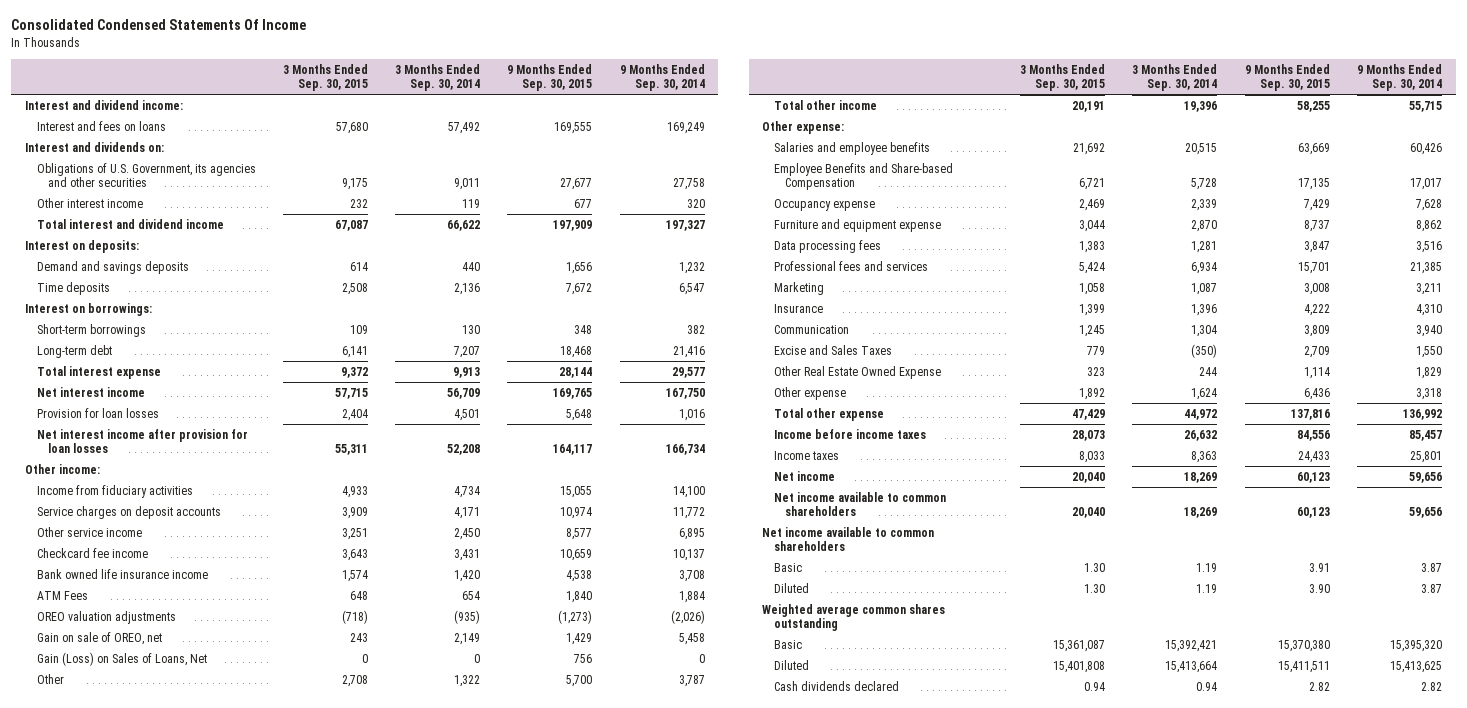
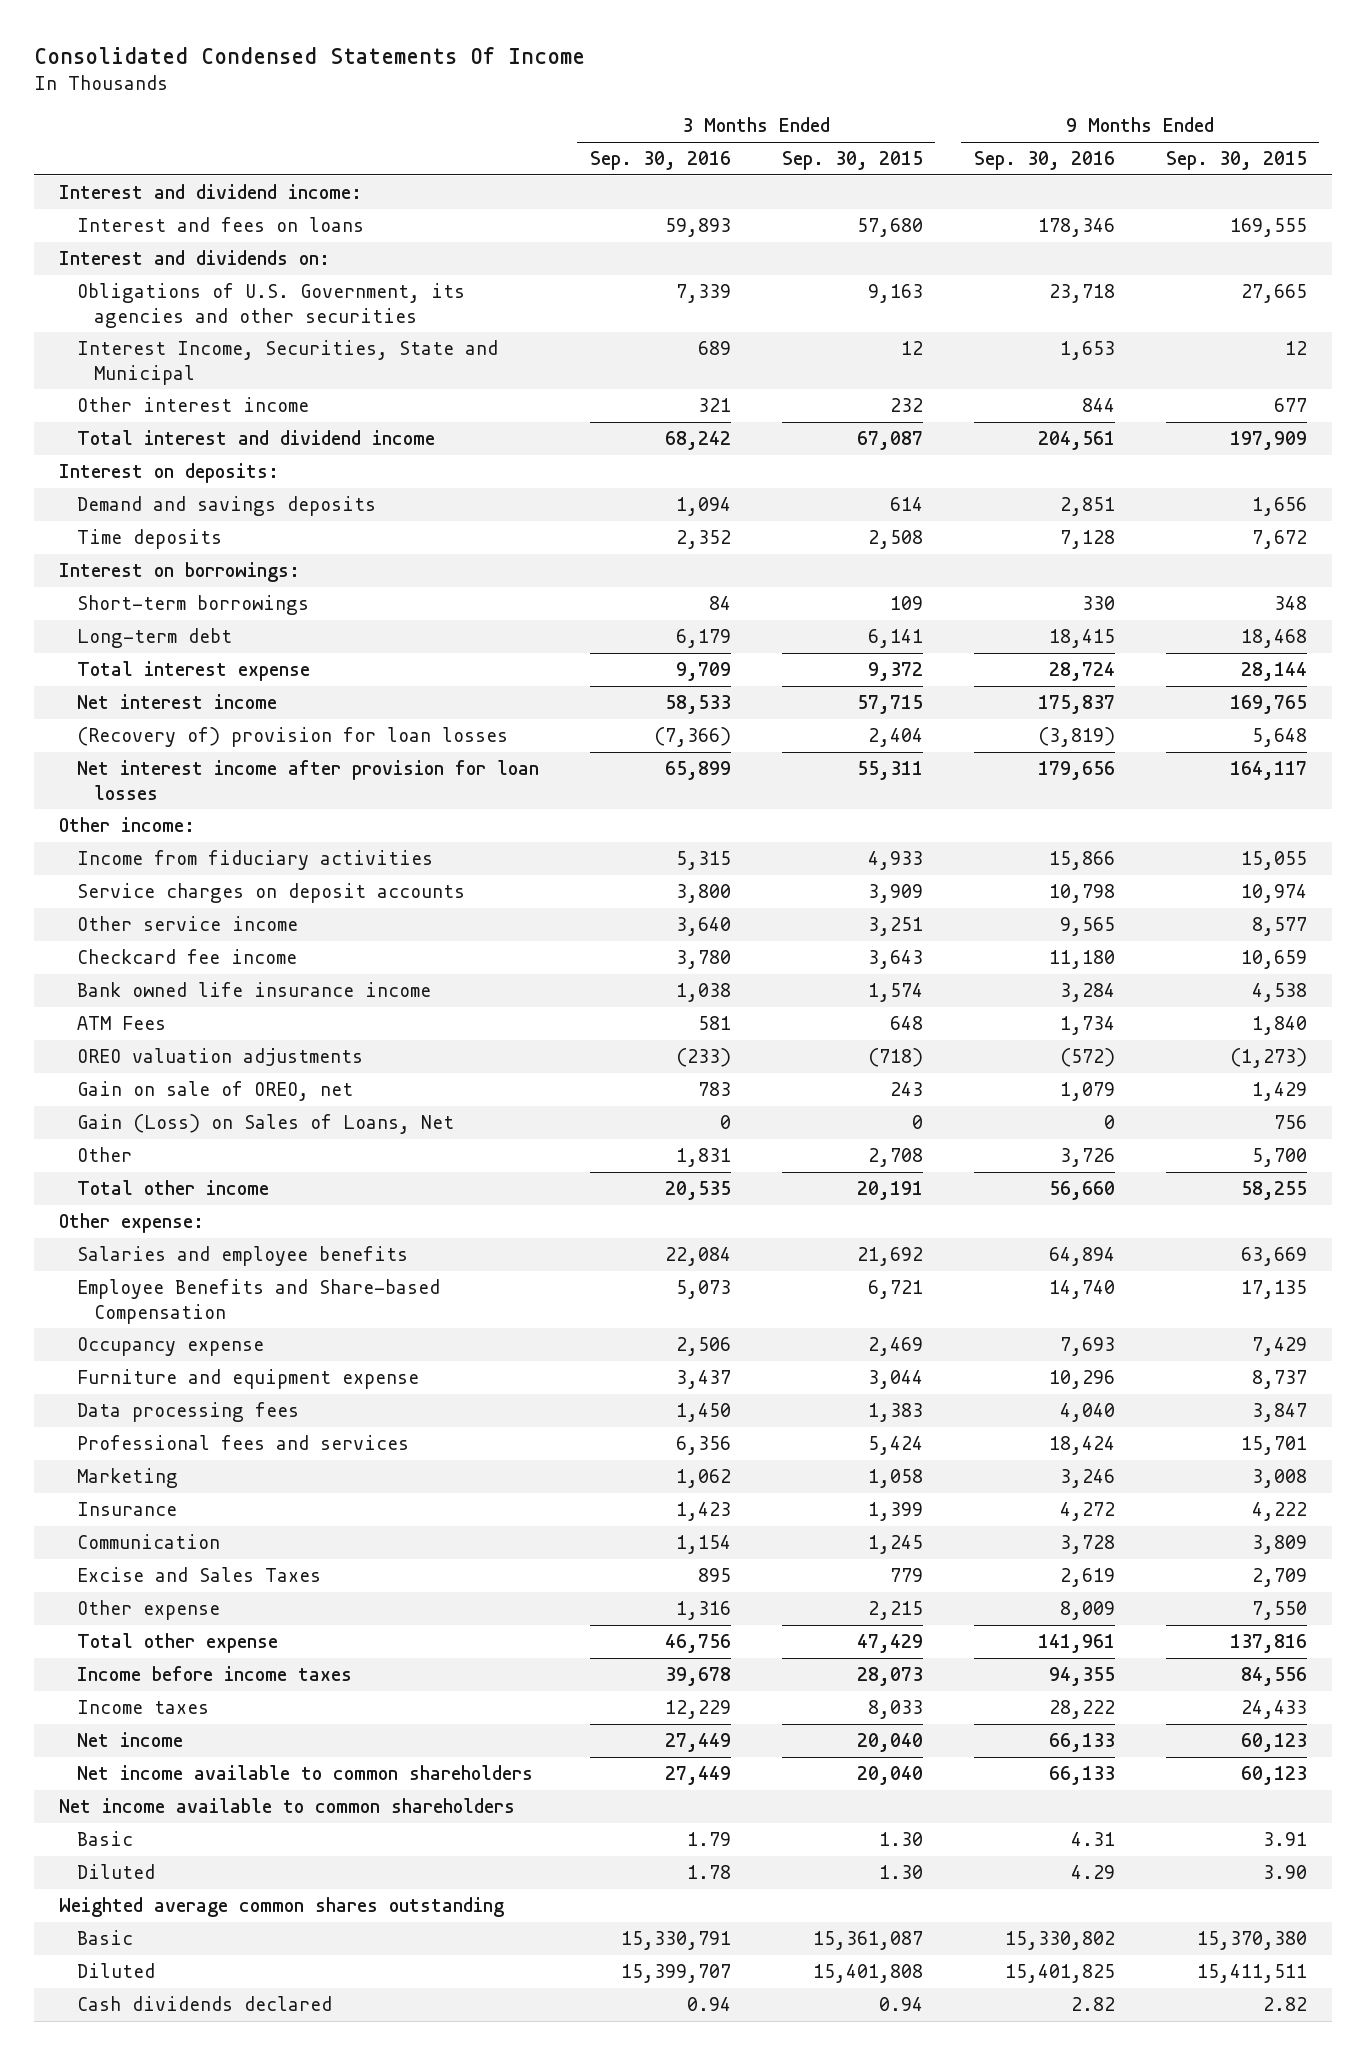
- | 3 Months Ended Sep. 30, 2015 | 3 Months Ended Sep. 30, 2014 | 9 Months Ended Sep. 30, 2015 | 9 Months Ended Sep. 30, 2014
+ | 3 Months Ended Sep. 30, 2016 | 3 Months Ended Sep. 30, 2015 | 9 Months Ended Sep. 30, 2016 | 9 Months Ended Sep. 30, 2015
- Obligations of U.S. Government, its agencies and other securities | 9,175 | 9,011 | 27,677 | 27,758
+ Obligations of U.S. Government, its agencies and other securities | 7,339 | 9,163 | 23,718 | 27,665
+ Interest Income, Securities, State and Municipal | 689 | 12 | 1,653 | 12
- Provision for loan losses | 2,404 | 4,501 | 5,648 | 1,016
+ (Recovery of) provision for loan losses | (7,366) | 2,404 | (3,819) | 5,648
- Other Real Estate Owned Expense | 323 | 244 | 1,114 | 1,829
- Other expense | 1,892 | 1,624 | 6,436 | 3,318
+ Other expense | 1,316 | 2,215 | 8,009 | 7,550

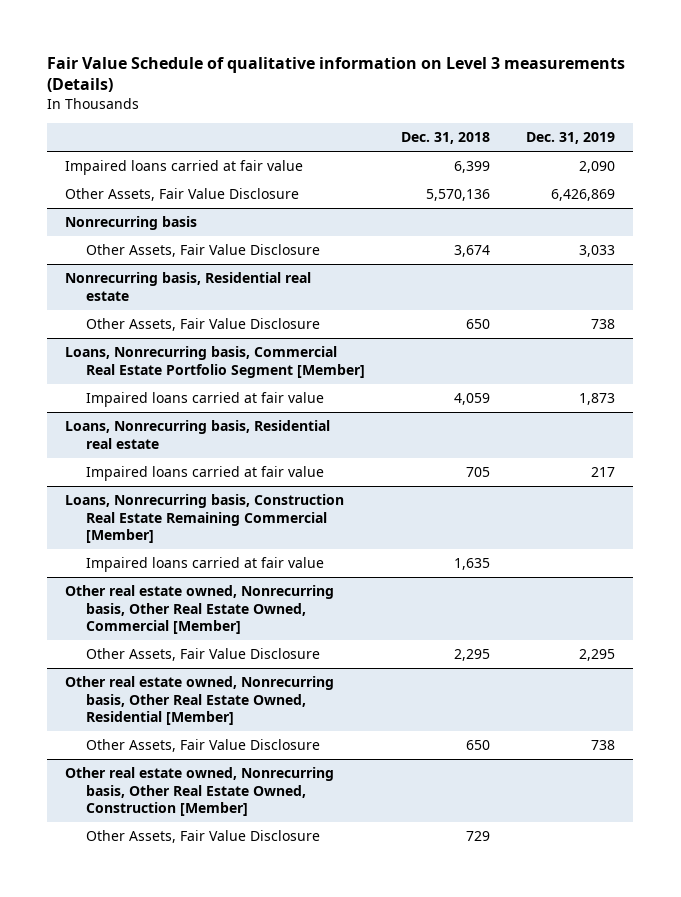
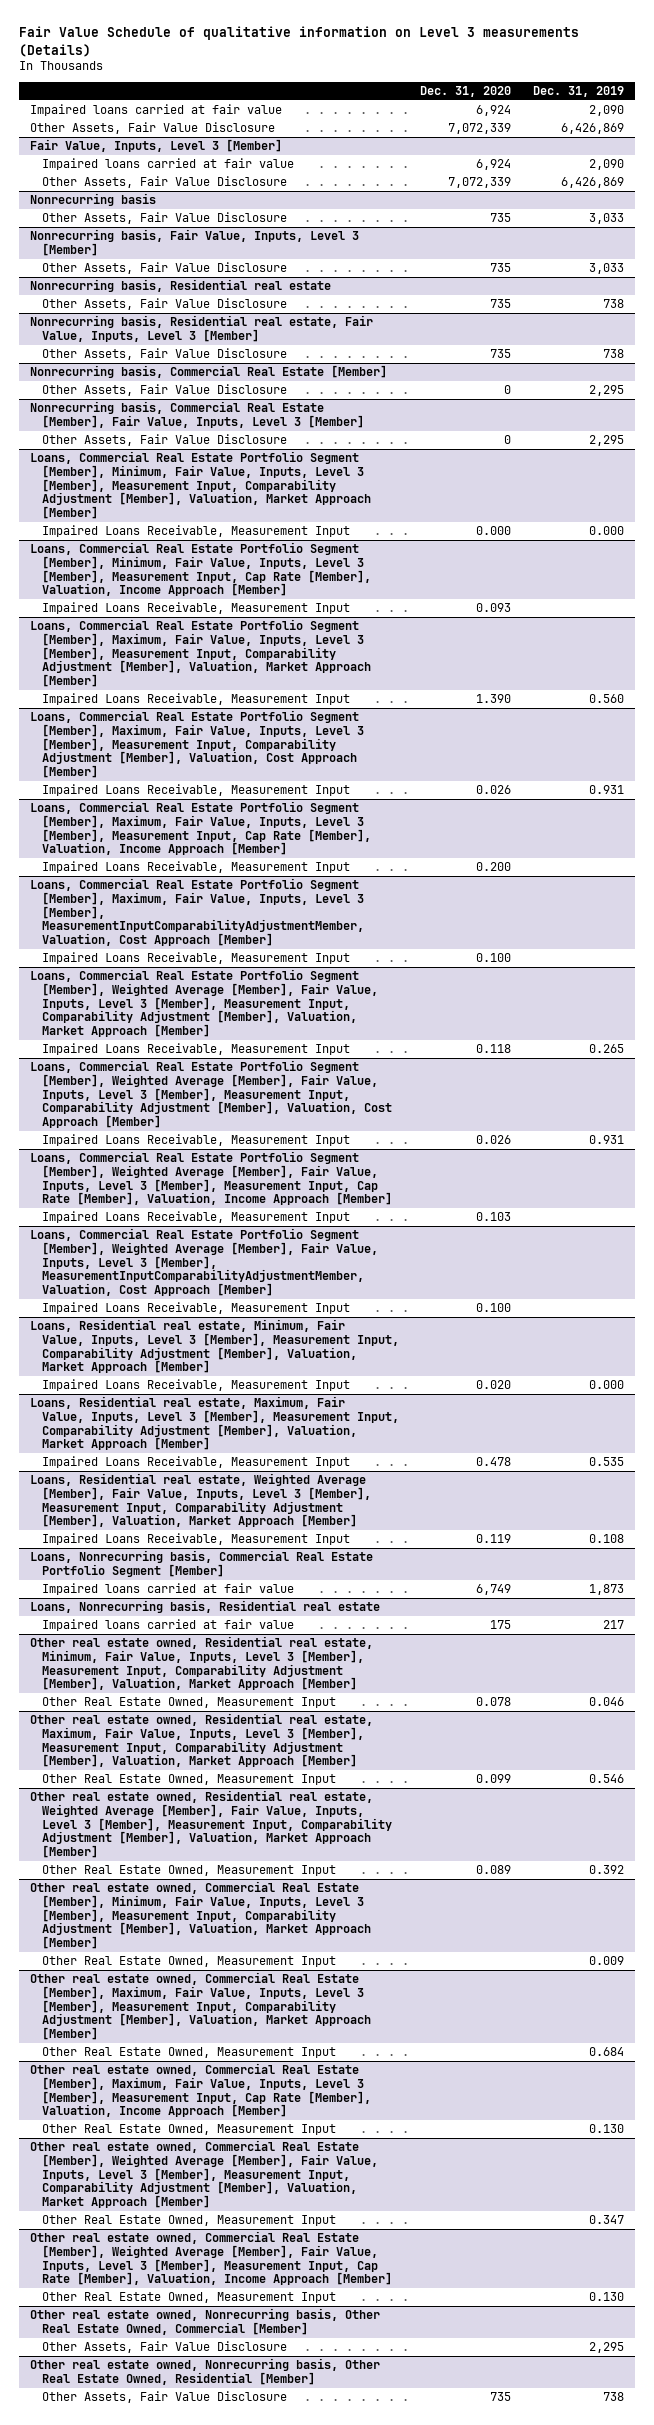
- | Dec. 31, 2018 | Dec. 31, 2019
+ | Dec. 31, 2020 | Dec. 31, 2019
+ Fair Value, Inputs, Level 3 [Member]
+ Impaired loans carried at fair value | 6,924 | 2,090
+ Other Assets, Fair Value Disclosure | 7,072,339 | 6,426,869
+ Nonrecurring basis, Fair Value, Inputs, Level 3 [Member]
+ Other Assets, Fair Value Disclosure | 735 | 3,033
+ Nonrecurring basis, Residential real estate, Fair Value, Inputs, Level 3 [Member]
+ Other Assets, Fair Value Disclosure | 735 | 738
+ Nonrecurring basis, Commercial Real Estate [Member]
+ Other Assets, Fair Value Disclosure | 0 | 2,295
+ Nonrecurring basis, Commercial Real Estate [Member], Fair Value, Inputs, Level 3 [Member]
+ Other Assets, Fair Value Disclosure | 0 | 2,295
+ Loans, Commercial Real Estate Portfolio Segment [Member], Minimum, Fair Value, Inputs, Level 3 [Member], Measurement Input, Comparability Adjustment [Member], Valuation, Market Approach [Member]
+ Impaired Loans Receivable, Measurement Input | 0.000 | 0.000
+ Loans, Commercial Real Estate Portfolio Segment [Member], Minimum, Fair Value, Inputs, Level 3 [Member], Measurement Input, Cap Rate [Member], Valuation, Income Approach [Member]
+ Impaired Loans Receivable, Measurement Input | 0.093 |
+ Loans, Commercial Real Estate Portfolio Segment [Member], Maximum, Fair Value, Inputs, Level 3 [Member], Measurement Input, Comparability Adjustment [Member], Valuation, Market Approach [Member]
+ Impaired Loans Receivable, Measurement Input | 1.390 | 0.560
+ Loans, Commercial Real Estate Portfolio Segment [Member], Maximum, Fair Value, Inputs, Level 3 [Member], Measurement Input, Comparability Adjustment [Member], Valuation, Cost Approach [Member]
+ Impaired Loans Receivable, Measurement Input | 0.026 | 0.931
+ Loans, Commercial Real Estate Portfolio Segment [Member], Maximum, Fair Value, Inputs, Level 3 [Member], Measurement Input, Cap Rate [Member], Valuation, Income Approach [Member]
+ Impaired Loans Receivable, Measurement Input | 0.200 |
+ Loans, Commercial Real Estate Portfolio Segment [Member], Maximum, Fair Value, Inputs, Level 3 [Member], MeasurementInputComparabilityAdjustmentMember, Valuation, Cost Approach [Member]
+ Impaired Loans Receivable, Measurement Input | 0.100 |
+ Loans, Commercial Real Estate Portfolio Segment [Member], Weighted Average [Member], Fair Value, Inputs, Level 3 [Member], Measurement Input, Comparability Adjustment [Member], Valuation, Market Approach [Member]
+ Impaired Loans Receivable, Measurement Input | 0.118 | 0.265
+ Loans, Commercial Real Estate Portfolio Segment [Member], Weighted Average [Member], Fair Value, Inputs, Level 3 [Member], Measurement Input, Comparability Adjustment [Member], Valuation, Cost Approach [Member]
+ Impaired Loans Receivable, Measurement Input | 0.026 | 0.931
+ Loans, Commercial Real Estate Portfolio Segment [Member], Weighted Average [Member], Fair Value, Inputs, Level 3 [Member], Measurement Input, Cap Rate [Member], Valuation, Income Approach [Member]
+ Impaired Loans Receivable, Measurement Input | 0.103 |
+ Loans, Commercial Real Estate Portfolio Segment [Member], Weighted Average [Member], Fair Value, Inputs, Level 3 [Member], MeasurementInputComparabilityAdjustmentMember, Valuation, Cost Approach [Member]
+ Impaired Loans Receivable, Measurement Input | 0.100 |
+ Loans, Residential real estate, Minimum, Fair Value, Inputs, Level 3 [Member], Measurement Input, Comparability Adjustment [Member], Valuation, Market Approach [Member]
+ Impaired Loans Receivable, Measurement Input | 0.020 | 0.000
+ Loans, Residential real estate, Maximum, Fair Value, Inputs, Level 3 [Member], Measurement Input, Comparability Adjustment [Member], Valuation, Market Approach [Member]
+ Impaired Loans Receivable, Measurement Input | 0.478 | 0.535
+ Loans, Residential real estate, Weighted Average [Member], Fair Value, Inputs, Level 3 [Member], Measurement Input, Comparability Adjustment [Member], Valuation, Market Approach [Member]
+ Impaired Loans Receivable, Measurement Input | 0.119 | 0.108
- Loans, Nonrecurring basis, Construction Real Estate Remaining Commercial [Member]
- Impaired loans carried at fair value | 1,635 |
+ Other real estate owned, Residential real estate, Minimum, Fair Value, Inputs, Level 3 [Member], Measurement Input, Comparability Adjustment [Member], Valuation, Market Approach [Member]
+ Other Real Estate Owned, Measurement Input | 0.078 | 0.046
+ Other real estate owned, Residential real estate, Maximum, Fair Value, Inputs, Level 3 [Member], Measurement Input, Comparability Adjustment [Member], Valuation, Market Approach [Member]
+ Other Real Estate Owned, Measurement Input | 0.099 | 0.546
+ Other real estate owned, Residential real estate, Weighted Average [Member], Fair Value, Inputs, Level 3 [Member], Measurement Input, Comparability Adjustment [Member], Valuation, Market Approach [Member]
+ Other Real Estate Owned, Measurement Input | 0.089 | 0.392
+ Other real estate owned, Commercial Real Estate [Member], Minimum, Fair Value, Inputs, Level 3 [Member], Measurement Input, Comparability Adjustment [Member], Valuation, Market Approach [Member]
+ Other Real Estate Owned, Measurement Input | | 0.009
+ Other real estate owned, Commercial Real Estate [Member], Maximum, Fair Value, Inputs, Level 3 [Member], Measurement Input, Comparability Adjustment [Member], Valuation, Market Approach [Member]
+ Other Real Estate Owned, Measurement Input | | 0.684
+ Other real estate owned, Commercial Real Estate [Member], Maximum, Fair Value, Inputs, Level 3 [Member], Measurement Input, Cap Rate [Member], Valuation, Income Approach [Member]
+ Other Real Estate Owned, Measurement Input | | 0.130
+ Other real estate owned, Commercial Real Estate [Member], Weighted Average [Member], Fair Value, Inputs, Level 3 [Member], Measurement Input, Comparability Adjustment [Member], Valuation, Market Approach [Member]
+ Other Real Estate Owned, Measurement Input | | 0.347
+ Other real estate owned, Commercial Real Estate [Member], Weighted Average [Member], Fair Value, Inputs, Level 3 [Member], Measurement Input, Cap Rate [Member], Valuation, Income Approach [Member]
+ Other Real Estate Owned, Measurement Input | | 0.130
- Other real estate owned, Nonrecurring basis, Other Real Estate Owned, Construction [Member]
- Other Assets, Fair Value Disclosure | 729 |

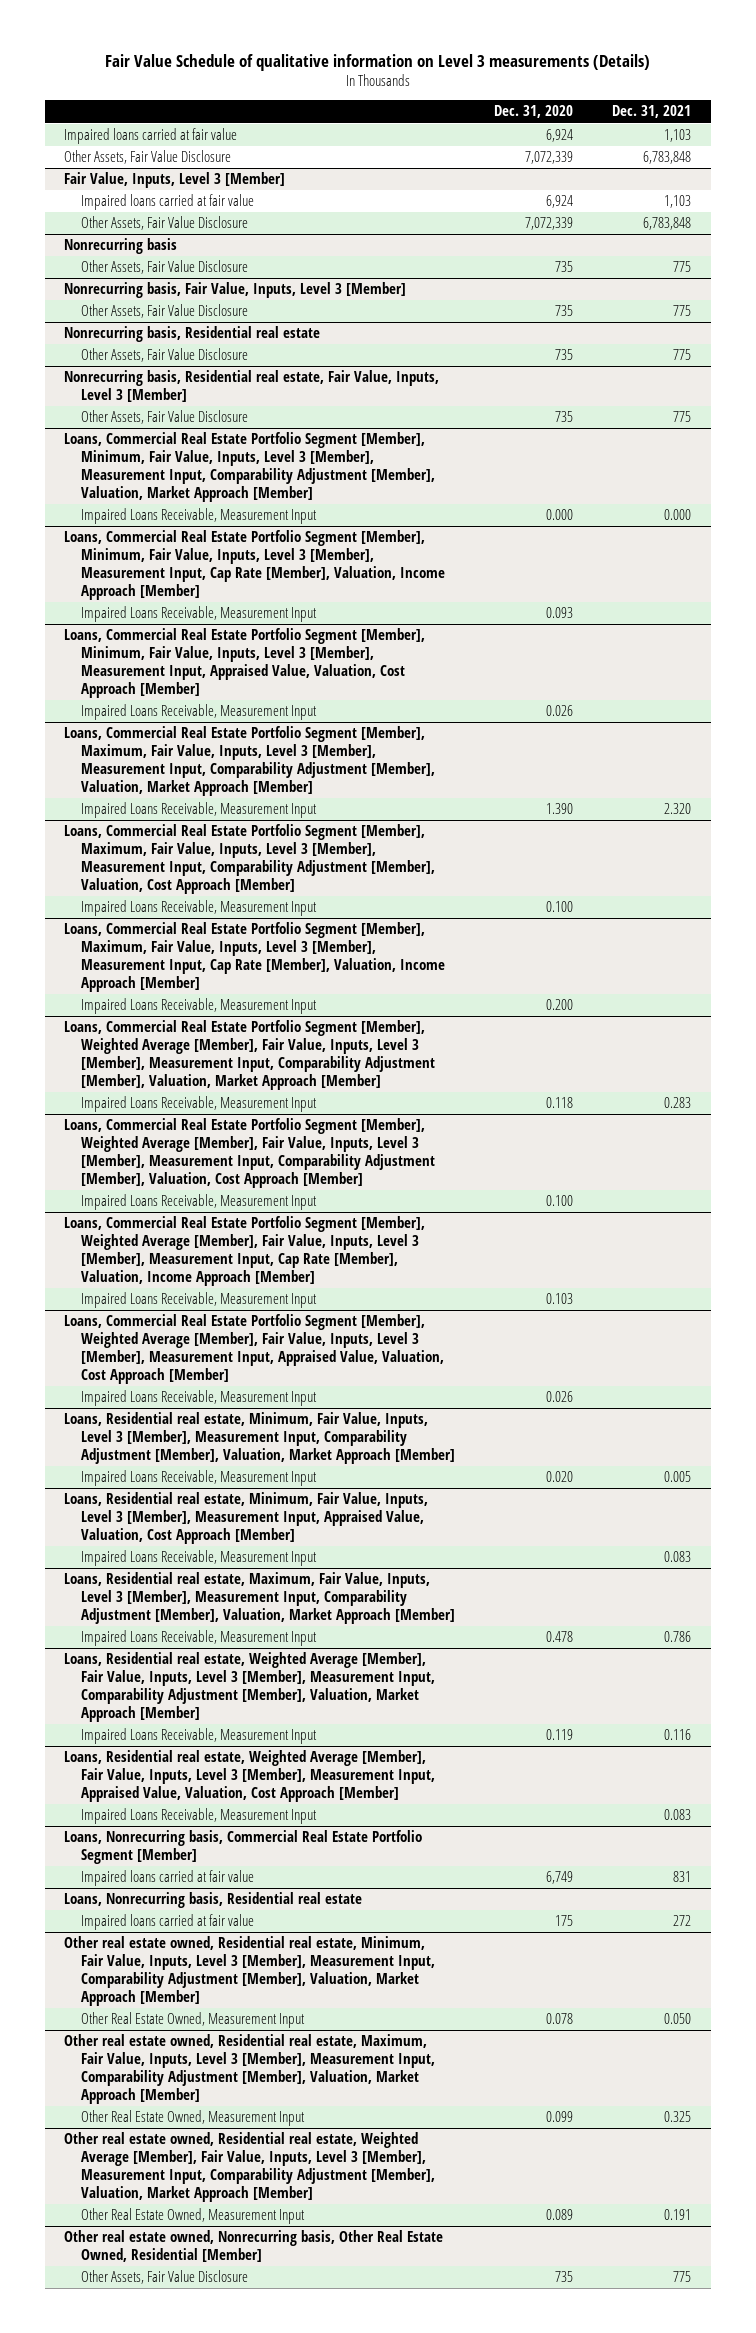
- | Dec. 31, 2020 | Dec. 31, 2019
+ | Dec. 31, 2020 | Dec. 31, 2021
- Nonrecurring basis, Commercial Real Estate [Member]
- Other Assets, Fair Value Disclosure | 0 | 2,295
- Nonrecurring basis, Commercial Real Estate [Member], Fair Value, Inputs, Level 3 [Member]
- Other Assets, Fair Value Disclosure | 0 | 2,295
+ Loans, Commercial Real Estate Portfolio Segment [Member], Minimum, Fair Value, Inputs, Level 3 [Member], Measurement Input, Appraised Value, Valuation, Cost Approach [Member]
+ Impaired Loans Receivable, Measurement Input | 0.026 |
@ Loans, Commercial Real Estate Portfolio Segment [Member], Maximum, Fair Value, Inputs, Level 3 [Member], Measurement Input, Comparability Adjustment [Member], Valuation, Cost Approach [Member]
- Impaired Loans Receivable, Measurement Input | 0.026 | 0.931
+ Impaired Loans Receivable, Measurement Input | 0.100 |
- Loans, Commercial Real Estate Portfolio Segment [Member], Maximum, Fair Value, Inputs, Level 3 [Member], MeasurementInputComparabilityAdjustmentMember, Valuation, Cost Approach [Member]
- Impaired Loans Receivable, Measurement Input | 0.100 |
@ Loans, Commercial Real Estate Portfolio Segment [Member], Weighted Average [Member], Fair Value, Inputs, Level 3 [Member], Measurement Input, Comparability Adjustment [Member], Valuation, Cost Approach [Member]
- Impaired Loans Receivable, Measurement Input | 0.026 | 0.931
+ Impaired Loans Receivable, Measurement Input | 0.100 |
- Loans, Commercial Real Estate Portfolio Segment [Member], Weighted Average [Member], Fair Value, Inputs, Level 3 [Member], MeasurementInputComparabilityAdjustmentMember, Valuation, Cost Approach [Member]
- Impaired Loans Receivable, Measurement Input | 0.100 |
+ Loans, Commercial Real Estate Portfolio Segment [Member], Weighted Average [Member], Fair Value, Inputs, Level 3 [Member], Measurement Input, Appraised Value, Valuation, Cost Approach [Member]
+ Impaired Loans Receivable, Measurement Input | 0.026 |
+ Loans, Residential real estate, Minimum, Fair Value, Inputs, Level 3 [Member], Measurement Input, Appraised Value, Valuation, Cost Approach [Member]
+ Impaired Loans Receivable, Measurement Input | | 0.083
+ Loans, Residential real estate, Weighted Average [Member], Fair Value, Inputs, Level 3 [Member], Measurement Input, Appraised Value, Valuation, Cost Approach [Member]
+ Impaired Loans Receivable, Measurement Input | | 0.083
- Other real estate owned, Commercial Real Estate [Member], Minimum, Fair Value, Inputs, Level 3 [Member], Measurement Input, Comparability Adjustment [Member], Valuation, Market Approach [Member]
- Other Real Estate Owned, Measurement Input | | 0.009
- Other real estate owned, Commercial Real Estate [Member], Maximum, Fair Value, Inputs, Level 3 [Member], Measurement Input, Comparability Adjustment [Member], Valuation, Market Approach [Member]
- Other Real Estate Owned, Measurement Input | | 0.684
- Other real estate owned, Commercial Real Estate [Member], Maximum, Fair Value, Inputs, Level 3 [Member], Measurement Input, Cap Rate [Member], Valuation, Income Approach [Member]
- Other Real Estate Owned, Measurement Input | | 0.130
- Other real estate owned, Commercial Real Estate [Member], Weighted Average [Member], Fair Value, Inputs, Level 3 [Member], Measurement Input, Comparability Adjustment [Member], Valuation, Market Approach [Member]
- Other Real Estate Owned, Measurement Input | | 0.347
- Other real estate owned, Commercial Real Estate [Member], Weighted Average [Member], Fair Value, Inputs, Level 3 [Member], Measurement Input, Cap Rate [Member], Valuation, Income Approach [Member]
- Other Real Estate Owned, Measurement Input | | 0.130
- Other real estate owned, Nonrecurring basis, Other Real Estate Owned, Commercial [Member]
- Other Assets, Fair Value Disclosure | | 2,295

